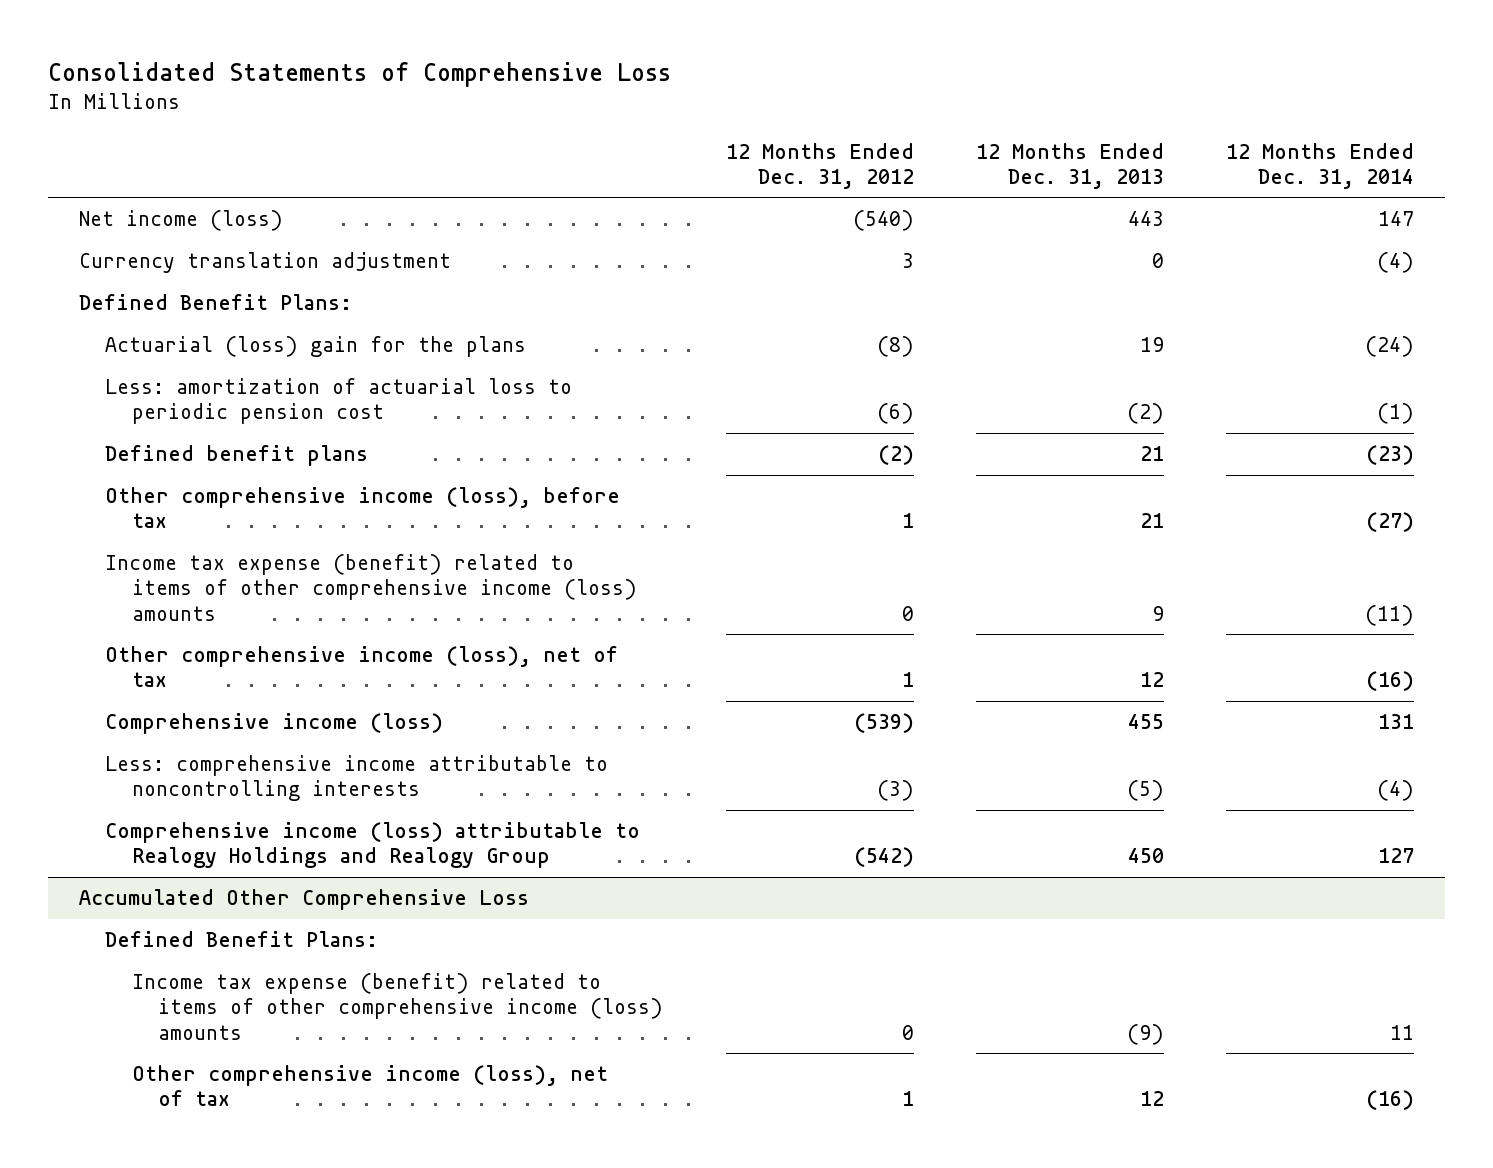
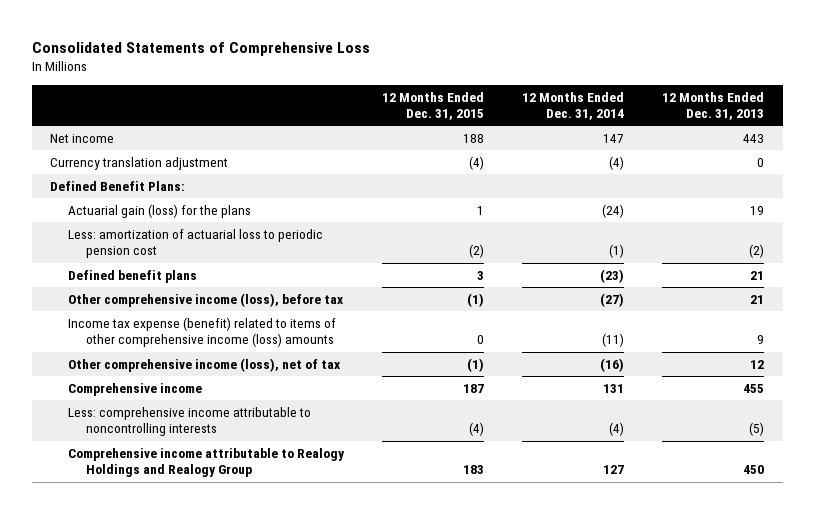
- | 12 Months Ended Dec. 31, 2012 | 12 Months Ended Dec. 31, 2013 | 12 Months Ended Dec. 31, 2014
+ | 12 Months Ended Dec. 31, 2015 | 12 Months Ended Dec. 31, 2014 | 12 Months Ended Dec. 31, 2013
- Net income (loss) | (540) | 443 | 147
+ Net income | 188 | 147 | 443
- Actuarial (loss) gain for the plans | (8) | 19 | (24)
+ Actuarial gain (loss) for the plans | 1 | (24) | 19
- Comprehensive income (loss) | (539) | 455 | 131
+ Comprehensive income | 187 | 131 | 455
- Comprehensive income (loss) attributable to Realogy Holdings and Realogy Group | (542) | 450 | 127
- Accumulated Other Comprehensive Loss
- Defined Benefit Plans:
- Income tax expense (benefit) related to items of other comprehensive income (loss) amounts | 0 | (9) | 11
- Other comprehensive income (loss), net of tax | 1 | 12 | (16)
+ Comprehensive income attributable to Realogy Holdings and Realogy Group | 183 | 127 | 450

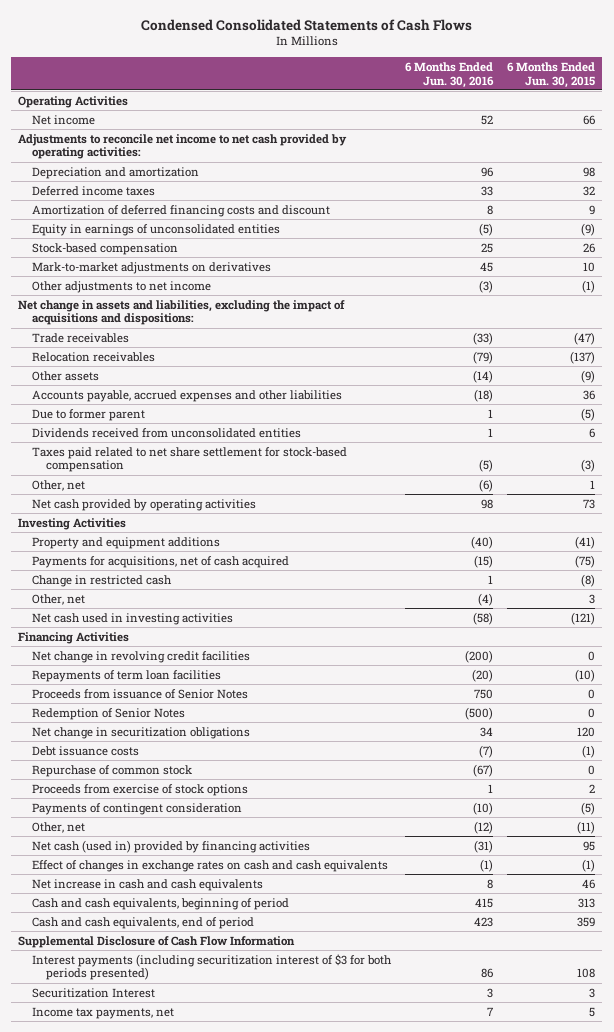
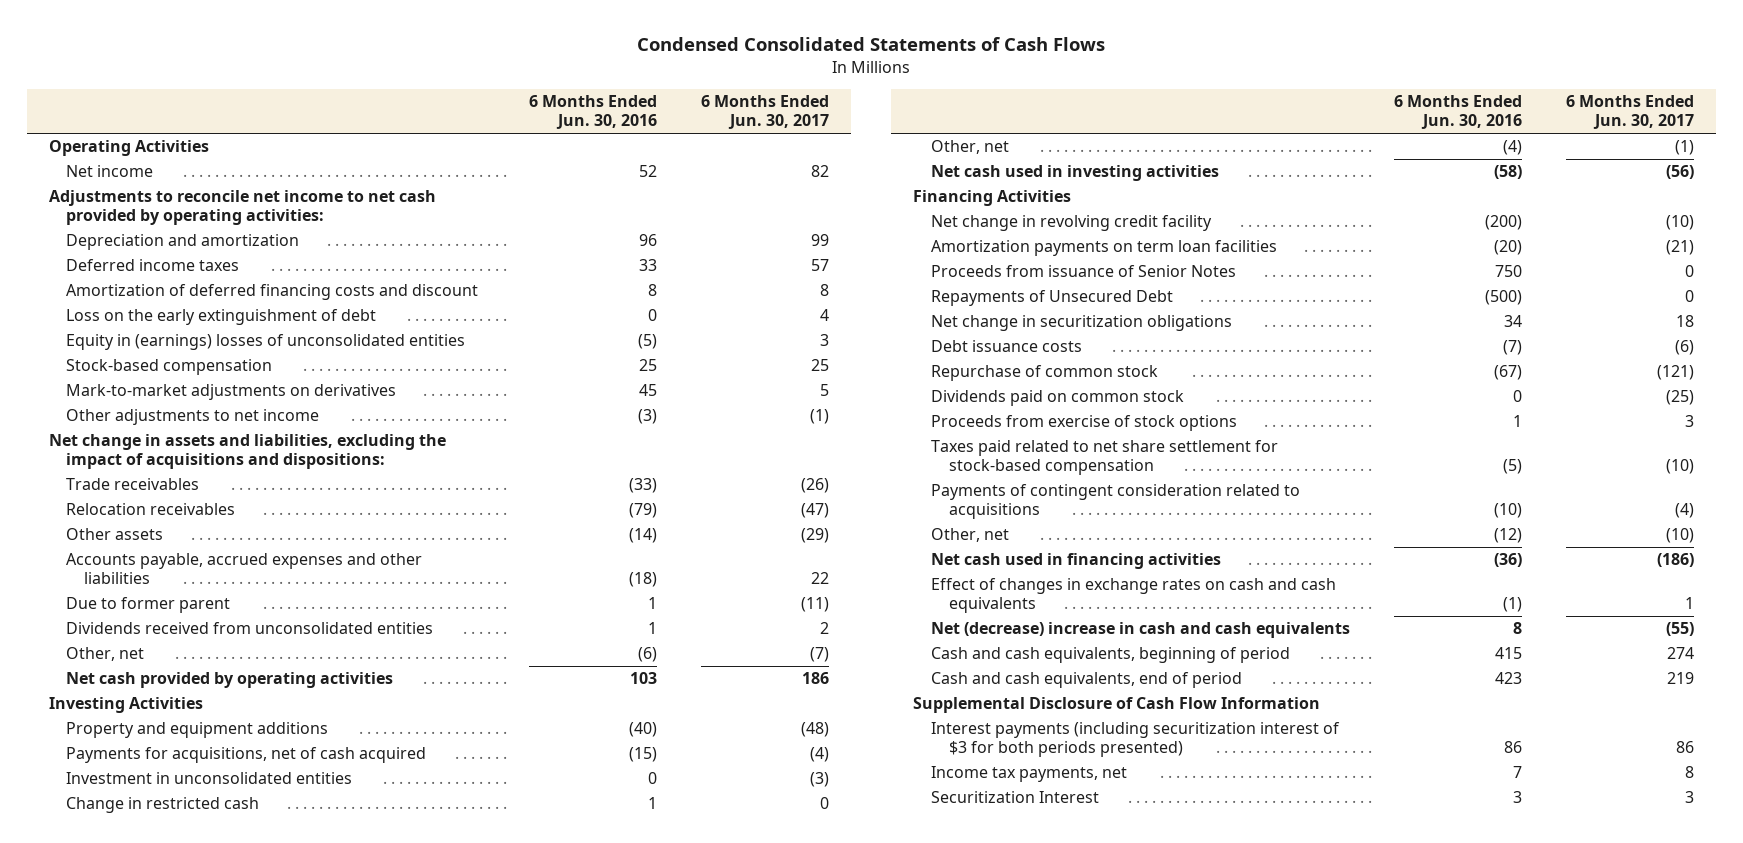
- | 6 Months Ended Jun. 30, 2016 | 6 Months Ended Jun. 30, 2015
+ | 6 Months Ended Jun. 30, 2016 | 6 Months Ended Jun. 30, 2017
- Equity in earnings of unconsolidated entities | (5) | (9)
+ Loss on the early extinguishment of debt | 0 | 4
+ Equity in (earnings) losses of unconsolidated entities | (5) | 3
- Net cash provided by operating activities | 98 | 73
+ Net cash provided by operating activities | 103 | 186
+ Investment in unconsolidated entities | 0 | (3)
- Net change in revolving credit facilities | (200) | 0
- Repayments of term loan facilities | (20) | (10)
+ Net change in revolving credit facility | (200) | (10)
+ Amortization payments on term loan facilities | (20) | (21)
- Redemption of Senior Notes | (500) | 0
+ Repayments of Unsecured Debt | (500) | 0
+ Dividends paid on common stock | 0 | (25)
- Payments of contingent consideration | (10) | (5)
moved down: Taxes paid related to net share settlement for stock-based compensation | (5) | (10)
+ Payments of contingent consideration related to acquisitions | (10) | (4)
- Net cash (used in) provided by financing activities | (31) | 95
+ Net cash used in financing activities | (36) | (186)
- Net increase in cash and cash equivalents | 8 | 46
+ Net (decrease) increase in cash and cash equivalents | 8 | (55)
moved down: Securitization Interest | 3 | 3

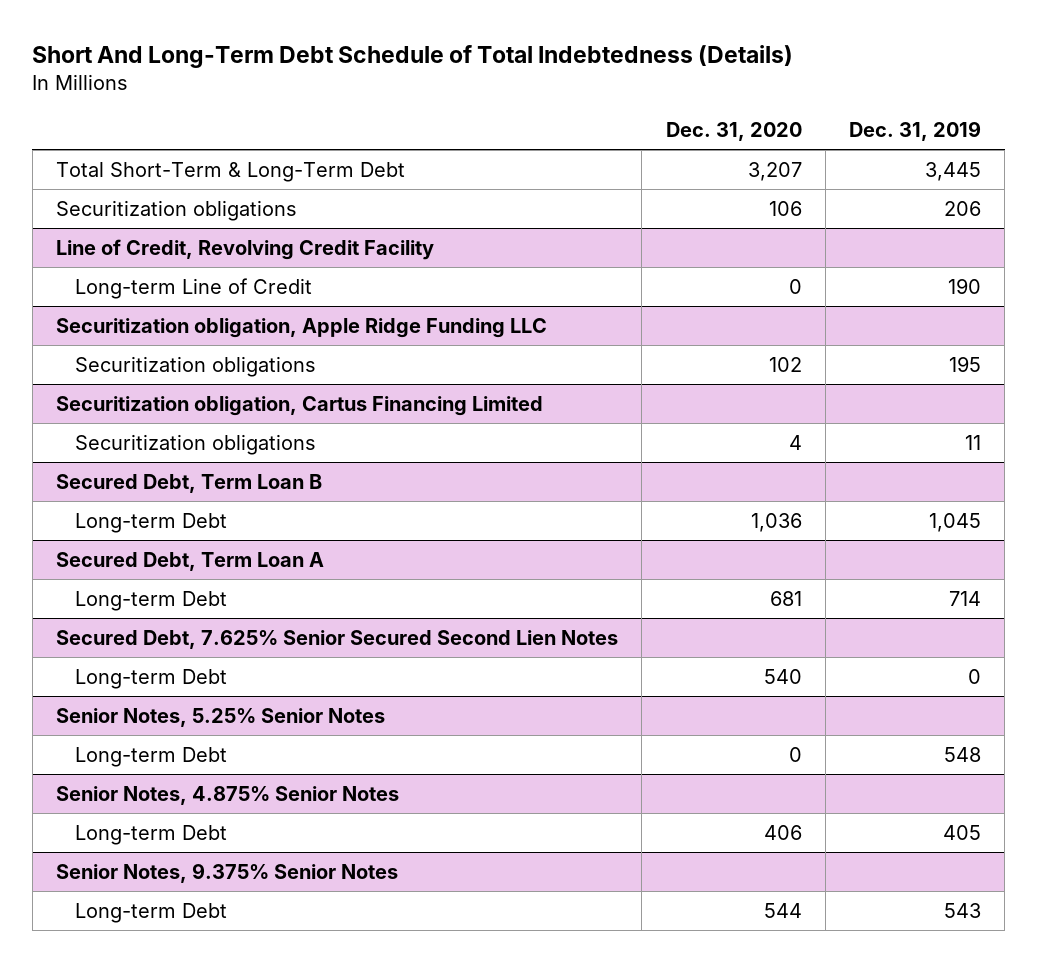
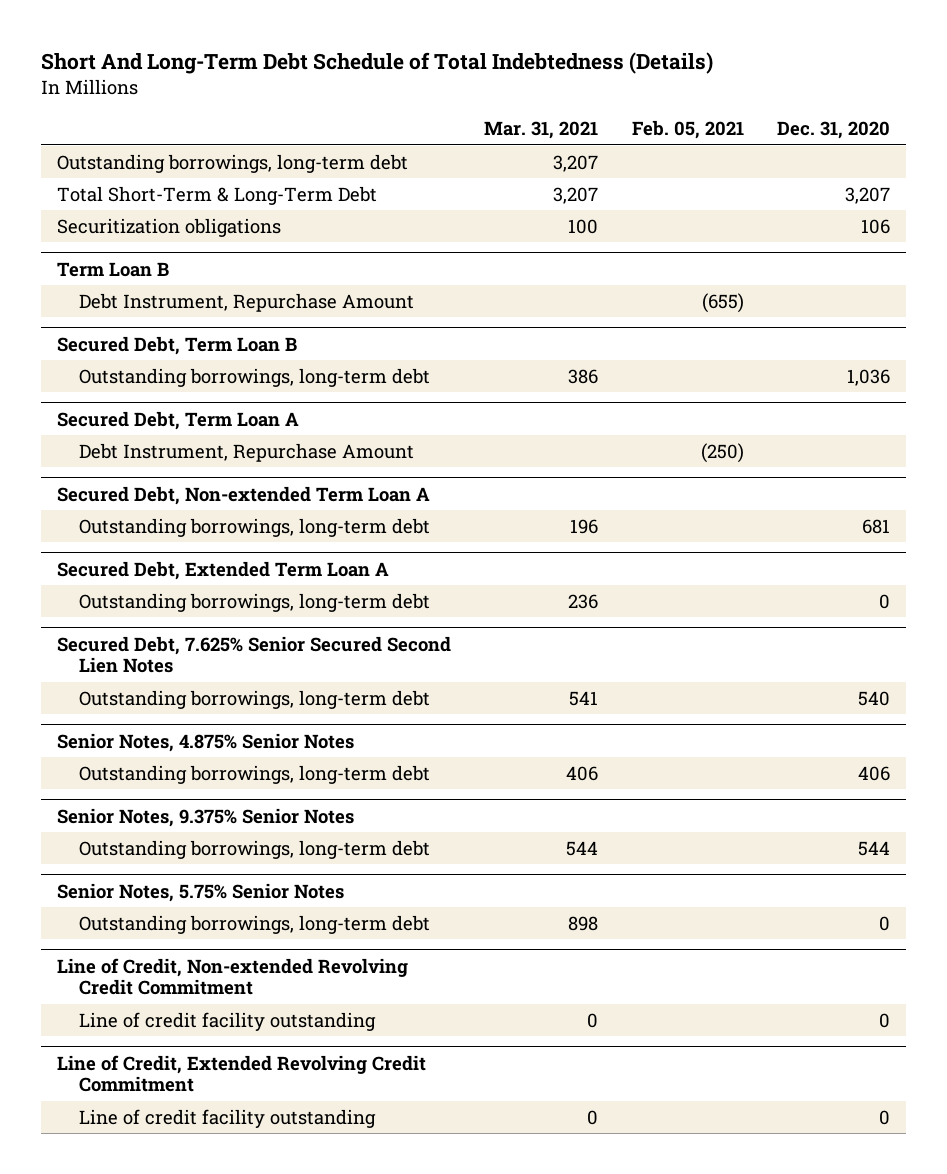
- | Dec. 31, 2020 | Dec. 31, 2019
+ | Mar. 31, 2021 | Feb. 05, 2021 | Dec. 31, 2020
+ Outstanding borrowings, long-term debt | 3,207 | |
- Line of Credit, Revolving Credit Facility
- Long-term Line of Credit | 0 | 190
- Securitization obligation, Apple Ridge Funding LLC
- Securitization obligations | 102 | 195
- Securitization obligation, Cartus Financing Limited
- Securitization obligations | 4 | 11
+ Term Loan B
+ Debt Instrument, Repurchase Amount | | (655) |
@ Secured Debt, Term Loan B
- Long-term Debt | 1,036 | 1,045
+ Outstanding borrowings, long-term debt | 386 | | 1,036
@ Secured Debt, Term Loan A
- Long-term Debt | 681 | 714
+ Debt Instrument, Repurchase Amount | | (250) |
+ Secured Debt, Non-extended Term Loan A
+ Outstanding borrowings, long-term debt | 196 | | 681
+ Secured Debt, Extended Term Loan A
+ Outstanding borrowings, long-term debt | 236 | | 0
@ Secured Debt, 7.625% Senior Secured Second Lien Notes
- Long-term Debt | 540 | 0
- Senior Notes, 5.25% Senior Notes
- Long-term Debt | 0 | 548
@ Secured Debt, 7.625% Senior Secured Second Lien Notes
+ Outstanding borrowings, long-term debt | 541 | | 540
@ Senior Notes, 4.875% Senior Notes
- Long-term Debt | 406 | 405
+ Outstanding borrowings, long-term debt | 406 | | 406
@ Senior Notes, 9.375% Senior Notes
- Long-term Debt | 544 | 543
+ Outstanding borrowings, long-term debt | 544 | | 544
+ Senior Notes, 5.75% Senior Notes
+ Outstanding borrowings, long-term debt | 898 | | 0
+ Line of Credit, Non-extended Revolving Credit Commitment
+ Line of credit facility outstanding | 0 | | 0
+ Line of Credit, Extended Revolving Credit Commitment
+ Line of credit facility outstanding | 0 | | 0

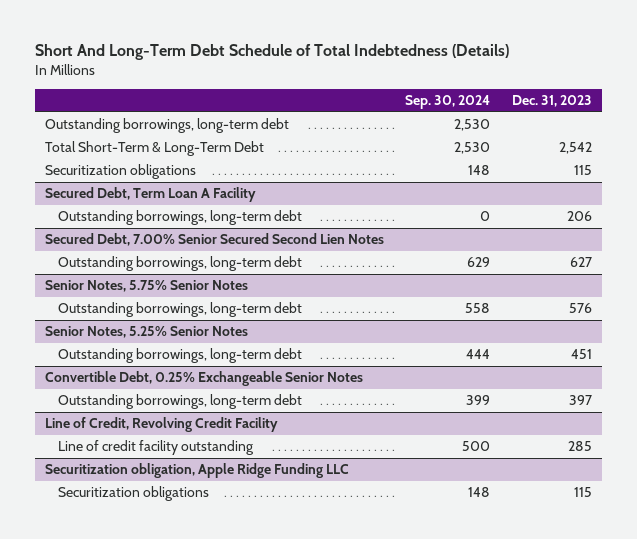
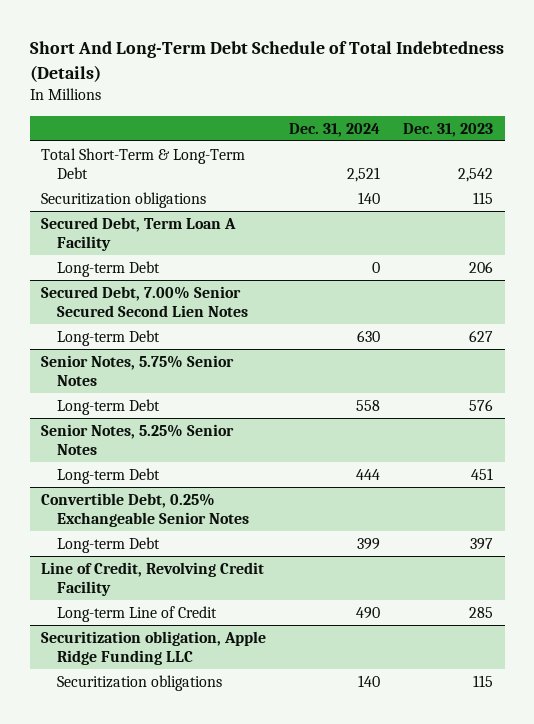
- | Sep. 30, 2024 | Dec. 31, 2023
+ | Dec. 31, 2024 | Dec. 31, 2023
- Outstanding borrowings, long-term debt | 2,530 |
@ Secured Debt, Term Loan A Facility
- Outstanding borrowings, long-term debt | 0 | 206
+ Long-term Debt | 0 | 206
@ Secured Debt, 7.00% Senior Secured Second Lien Notes
- Outstanding borrowings, long-term debt | 629 | 627
+ Long-term Debt | 630 | 627
@ Senior Notes, 5.75% Senior Notes
- Outstanding borrowings, long-term debt | 558 | 576
+ Long-term Debt | 558 | 576
@ Senior Notes, 5.25% Senior Notes
- Outstanding borrowings, long-term debt | 444 | 451
+ Long-term Debt | 444 | 451
@ Convertible Debt, 0.25% Exchangeable Senior Notes
- Outstanding borrowings, long-term debt | 399 | 397
+ Long-term Debt | 399 | 397
@ Line of Credit, Revolving Credit Facility
- Line of credit facility outstanding | 500 | 285
+ Long-term Line of Credit | 490 | 285

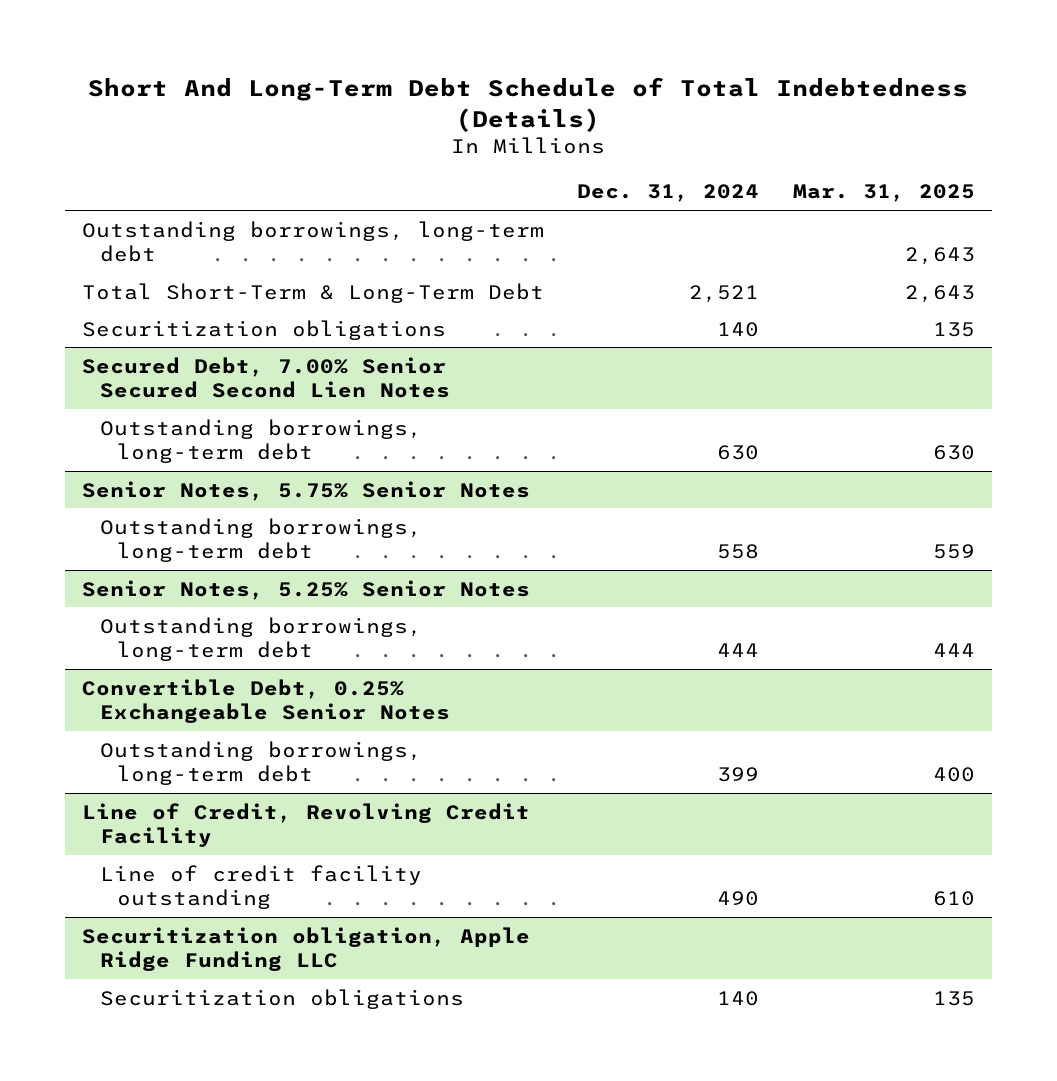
- | Dec. 31, 2024 | Dec. 31, 2023
+ | Dec. 31, 2024 | Mar. 31, 2025
+ Outstanding borrowings, long-term debt | | 2,643
- Secured Debt, Term Loan A Facility
- Long-term Debt | 0 | 206
@ Secured Debt, 7.00% Senior Secured Second Lien Notes
- Long-term Debt | 630 | 627
+ Outstanding borrowings, long-term debt | 630 | 630
@ Senior Notes, 5.75% Senior Notes
- Long-term Debt | 558 | 576
+ Outstanding borrowings, long-term debt | 558 | 559
@ Senior Notes, 5.25% Senior Notes
- Long-term Debt | 444 | 451
+ Outstanding borrowings, long-term debt | 444 | 444
@ Convertible Debt, 0.25% Exchangeable Senior Notes
- Long-term Debt | 399 | 397
+ Outstanding borrowings, long-term debt | 399 | 400
@ Line of Credit, Revolving Credit Facility
- Long-term Line of Credit | 490 | 285
+ Line of credit facility outstanding | 490 | 610

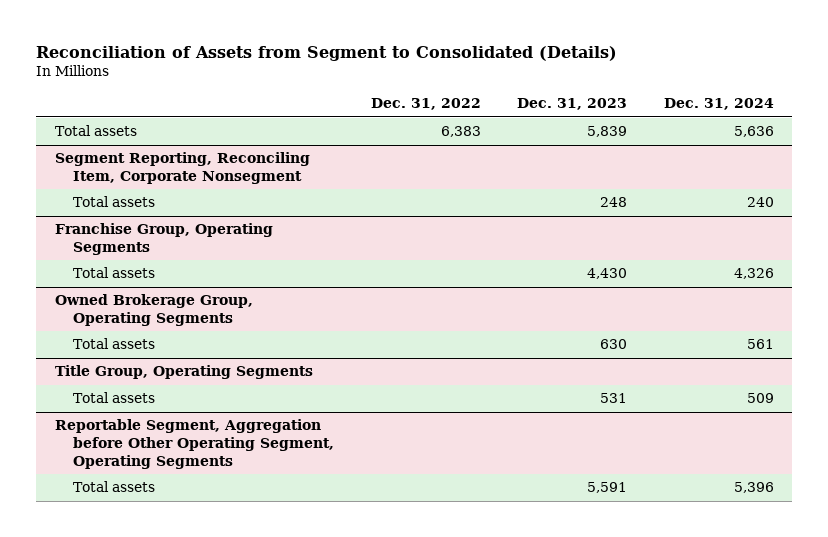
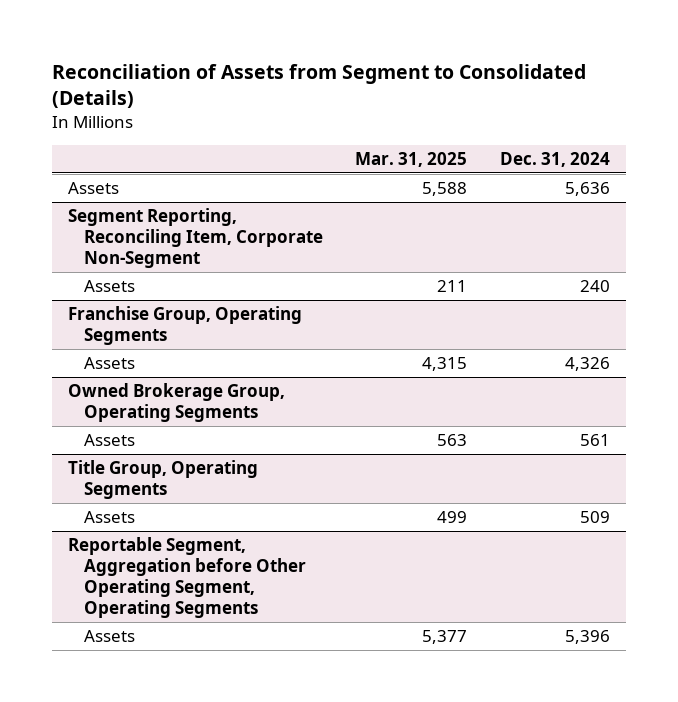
- | Dec. 31, 2022 | Dec. 31, 2023 | Dec. 31, 2024
+ | Mar. 31, 2025 | Dec. 31, 2024
- Total assets | 6,383 | 5,839 | 5,636
- Segment Reporting, Reconciling Item, Corporate Nonsegment
- Total assets | | 248 | 240
+ Assets | 5,588 | 5,636
+ Segment Reporting, Reconciling Item, Corporate Non-Segment
+ Assets | 211 | 240
@ Franchise Group, Operating Segments
- Total assets | | 4,430 | 4,326
+ Assets | 4,315 | 4,326
@ Owned Brokerage Group, Operating Segments
- Total assets | | 630 | 561
+ Assets | 563 | 561
@ Title Group, Operating Segments
- Total assets | | 531 | 509
+ Assets | 499 | 509
@ Reportable Segment, Aggregation before Other Operating Segment, Operating Segments
- Total assets | | 5,591 | 5,396
+ Assets | 5,377 | 5,396

